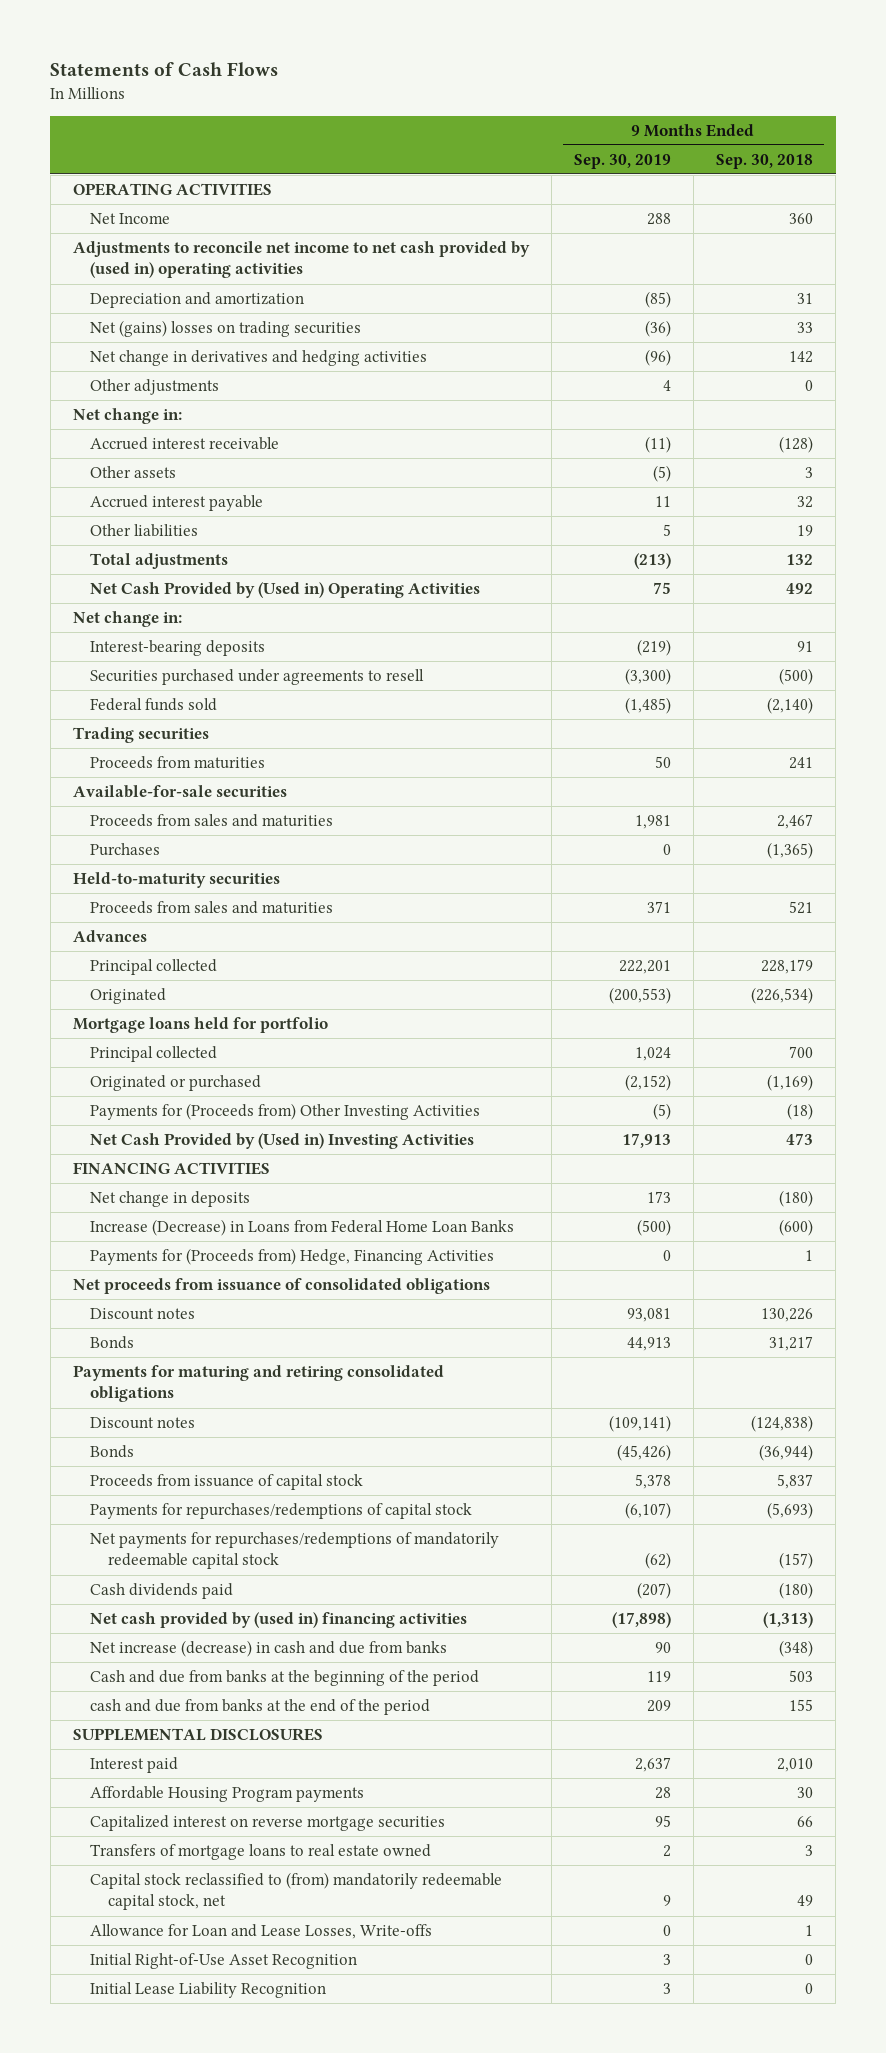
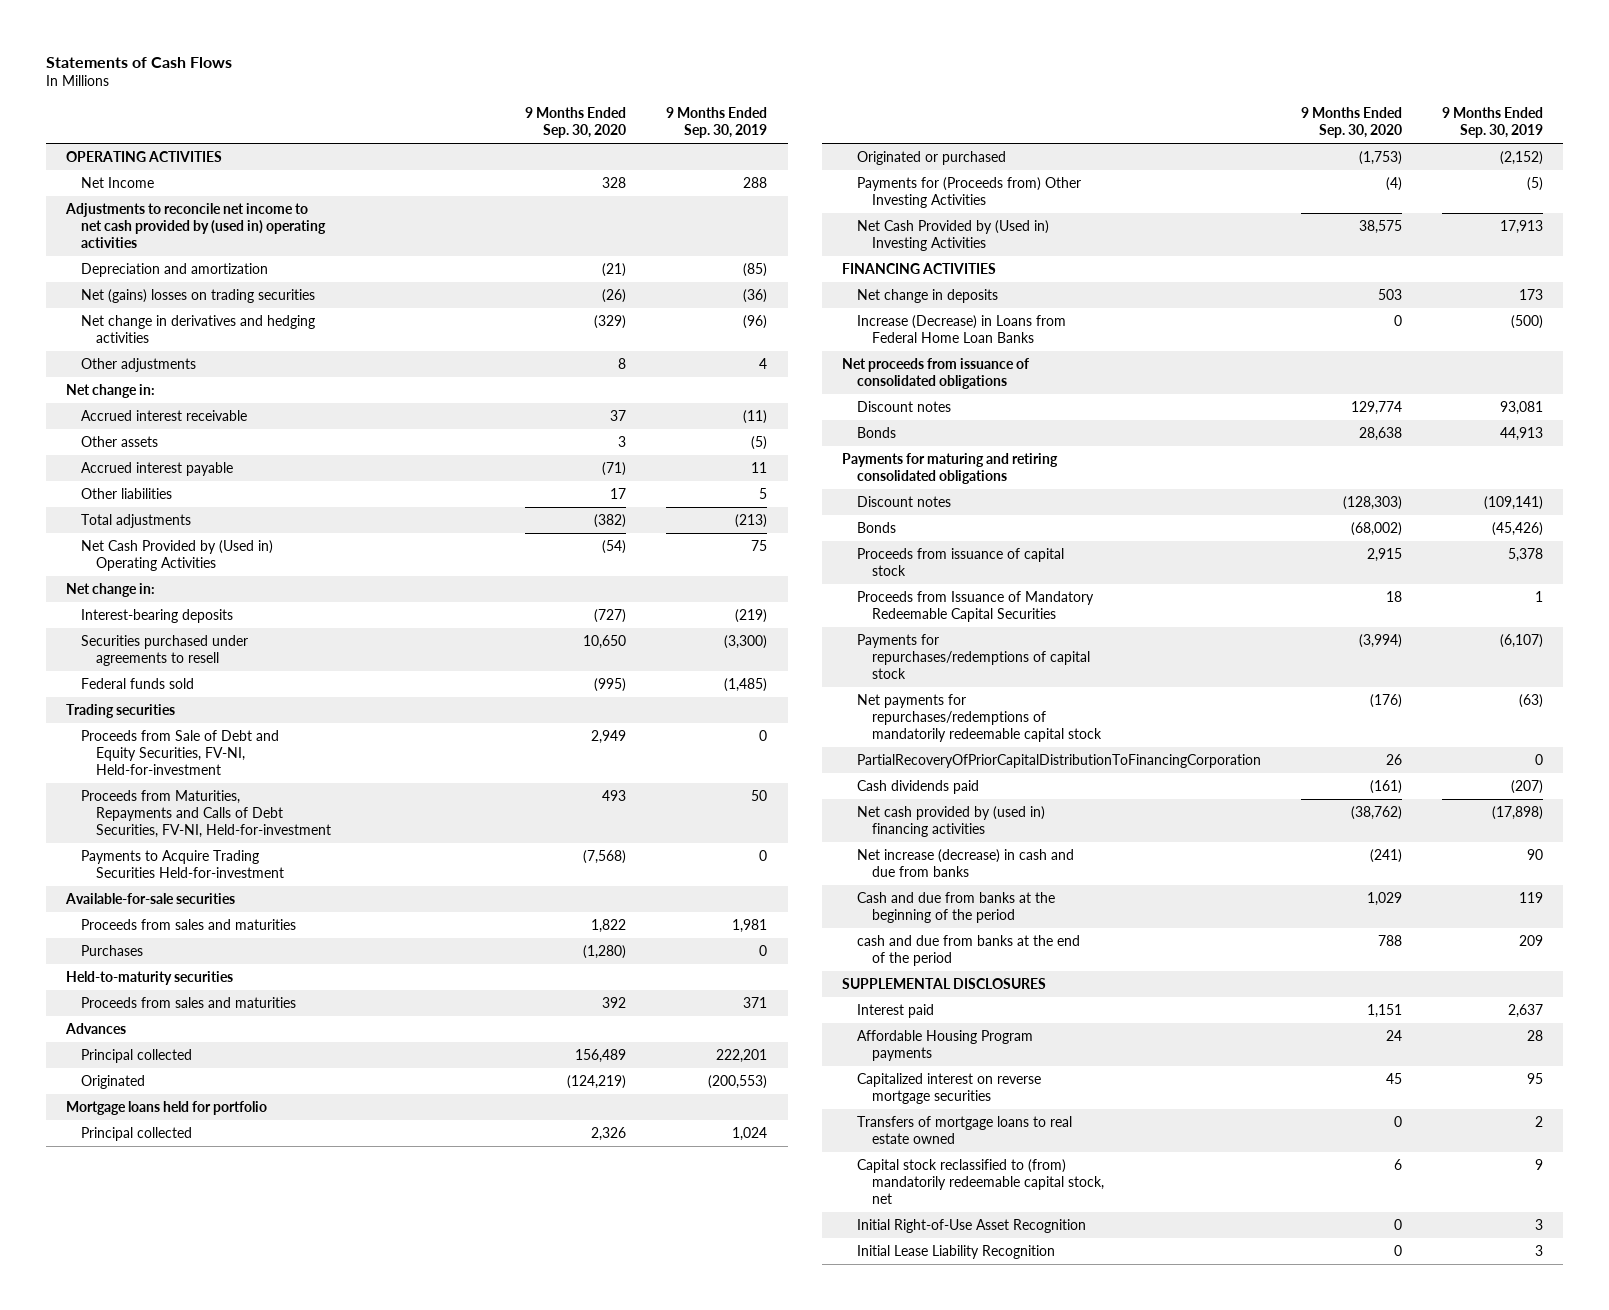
- | 9 Months Ended Sep. 30, 2019 | 9 Months Ended Sep. 30, 2018
+ | 9 Months Ended Sep. 30, 2020 | 9 Months Ended Sep. 30, 2019
- Proceeds from maturities | 50 | 241
+ Proceeds from Sale of Debt and Equity Securities, FV-NI, Held-for-investment | 2,949 | 0
+ Proceeds from Maturities, Repayments and Calls of Debt Securities, FV-NI, Held-for-investment | 493 | 50
+ Payments to Acquire Trading Securities Held-for-investment | (7,568) | 0
- Payments for (Proceeds from) Hedge, Financing Activities | 0 | 1
+ Proceeds from Issuance of Mandatory Redeemable Capital Securities | 18 | 1
- Net payments for repurchases/redemptions of mandatorily redeemable capital stock | (62) | (157)
+ Net payments for repurchases/redemptions of mandatorily redeemable capital stock | (176) | (63)
+ PartialRecoveryOfPriorCapitalDistributionToFinancingCorporation | 26 | 0
- Allowance for Loan and Lease Losses, Write-offs | 0 | 1

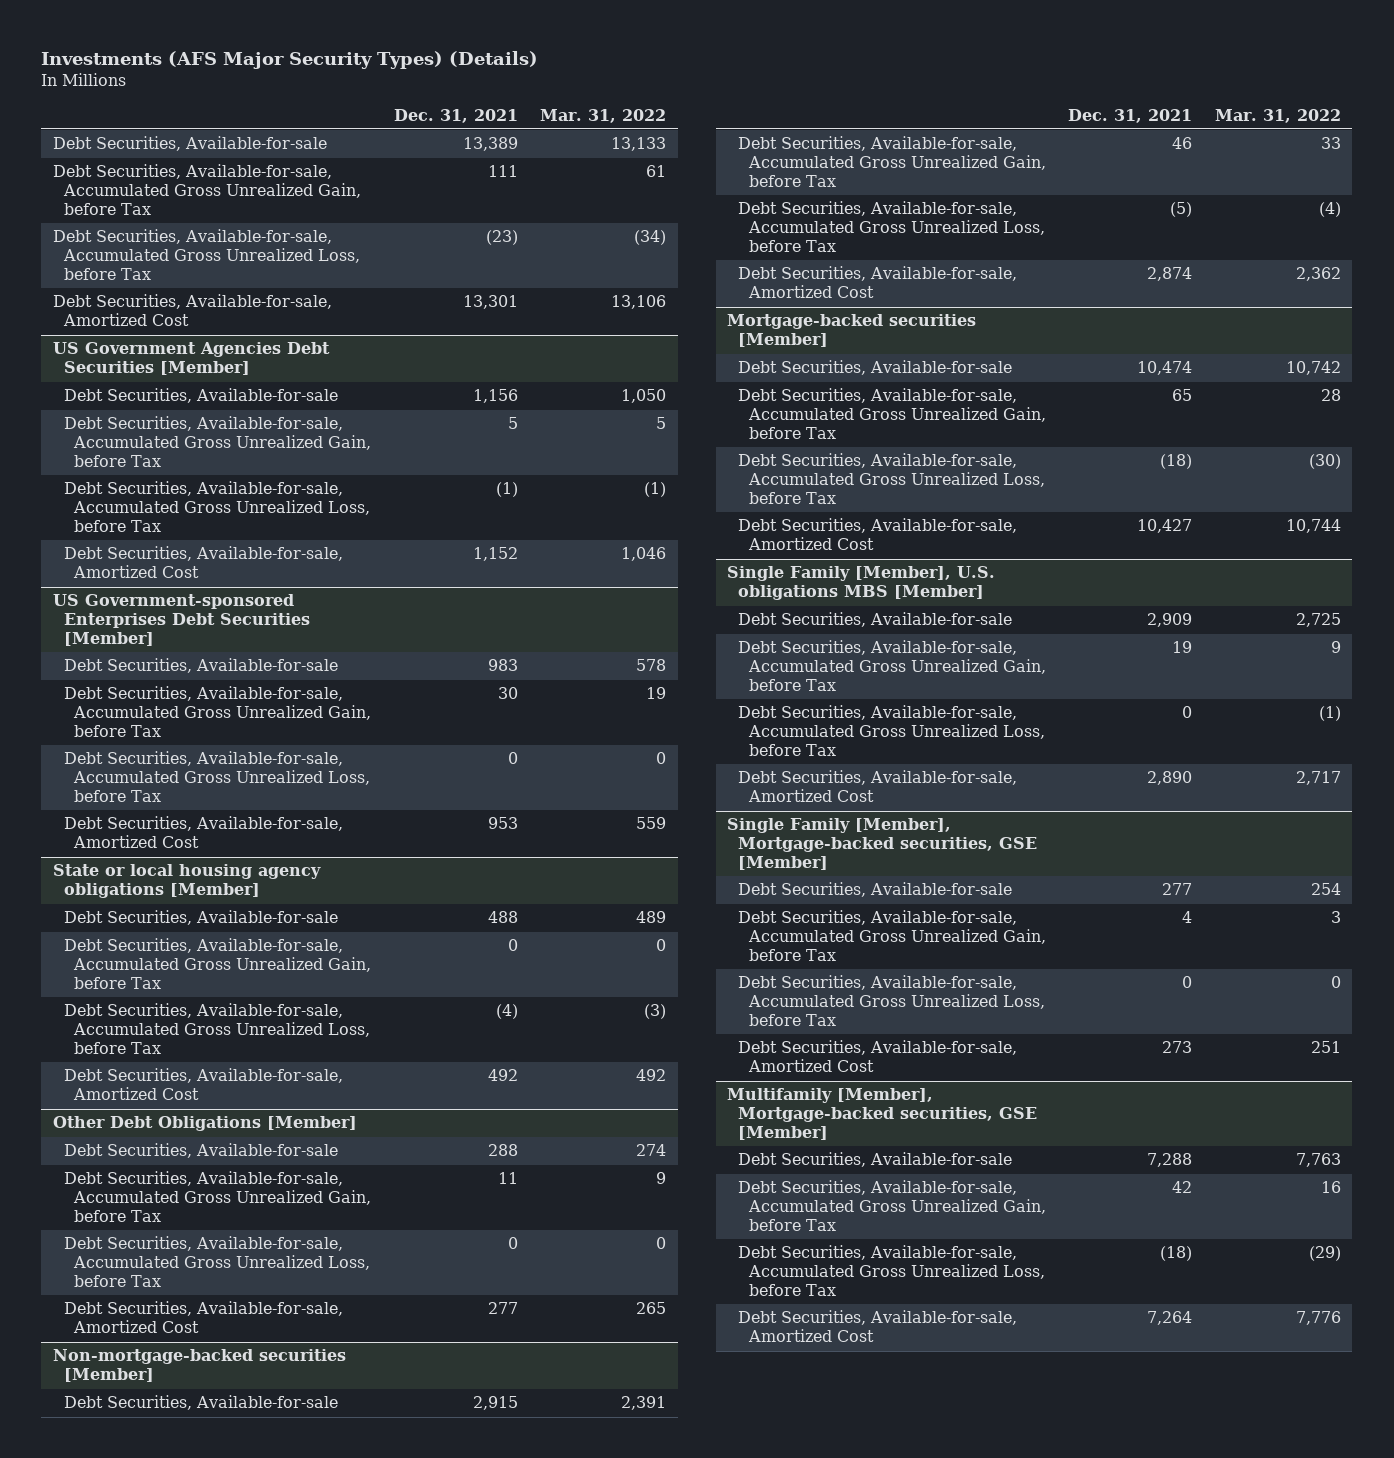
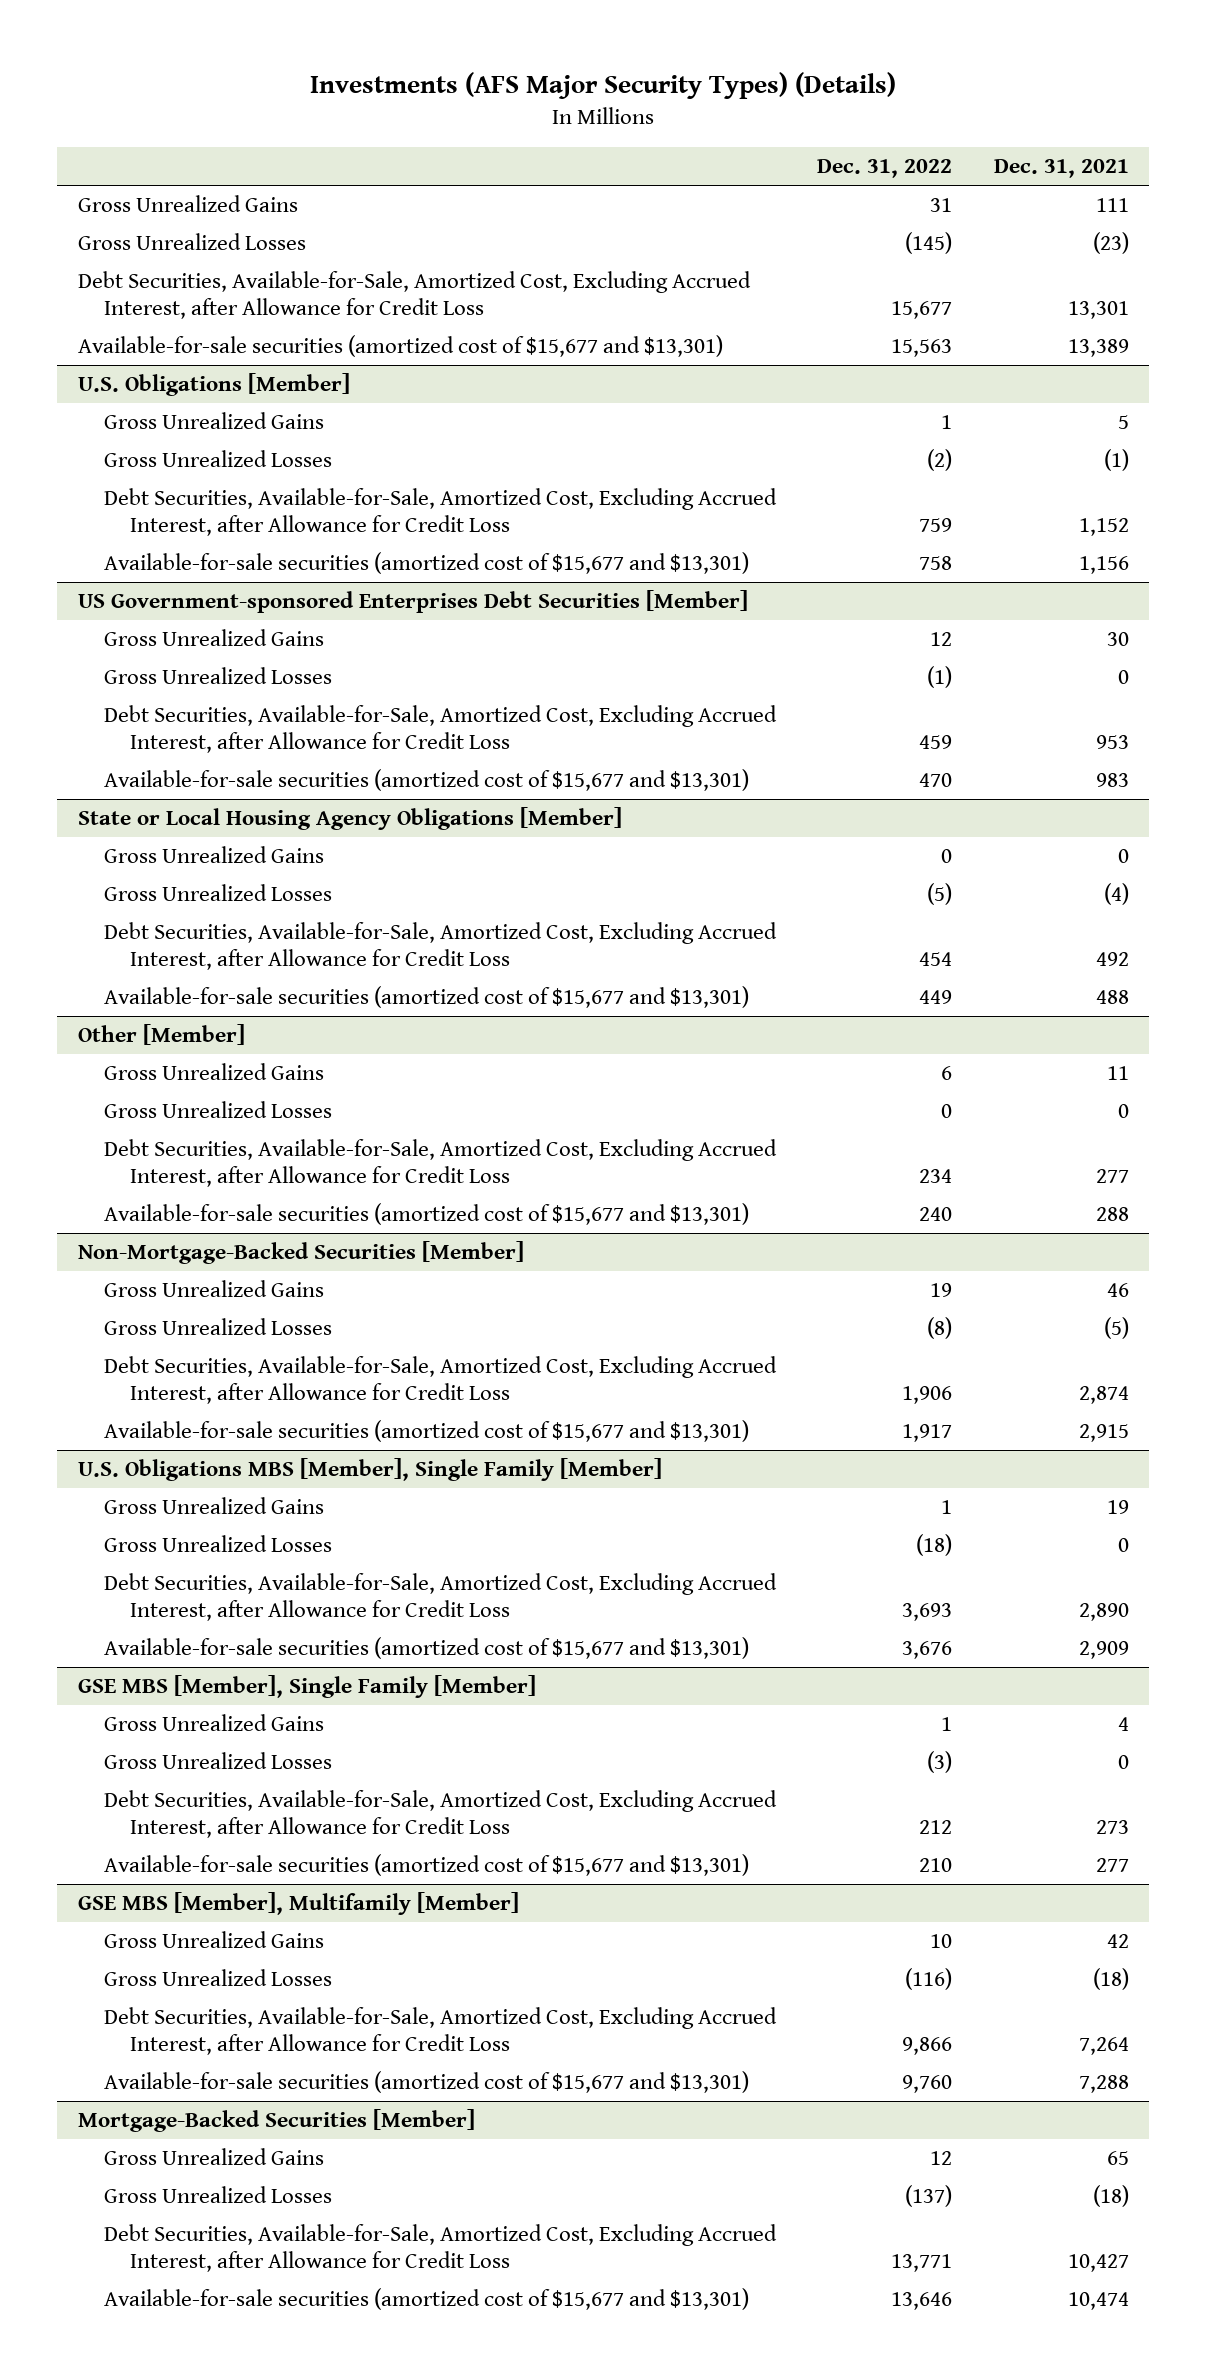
- | Dec. 31, 2021 | Mar. 31, 2022
+ | Dec. 31, 2022 | Dec. 31, 2021
- Debt Securities, Available-for-sale | 13,389 | 13,133
- Debt Securities, Available-for-sale, Accumulated Gross Unrealized Gain, before Tax | 111 | 61
- Debt Securities, Available-for-sale, Accumulated Gross Unrealized Loss, before Tax | (23) | (34)
- Debt Securities, Available-for-sale, Amortized Cost | 13,301 | 13,106
- US Government Agencies Debt Securities [Member]
- Debt Securities, Available-for-sale | 1,156 | 1,050
- Debt Securities, Available-for-sale, Accumulated Gross Unrealized Gain, before Tax | 5 | 5
- Debt Securities, Available-for-sale, Accumulated Gross Unrealized Loss, before Tax | (1) | (1)
- Debt Securities, Available-for-sale, Amortized Cost | 1,152 | 1,046
+ Gross Unrealized Gains | 31 | 111
+ Gross Unrealized Losses | (145) | (23)
+ Debt Securities, Available-for-Sale, Amortized Cost, Excluding Accrued Interest, after Allowance for Credit Loss | 15,677 | 13,301
+ Available-for-sale securities (amortized cost of $15,677 and $13,301) | 15,563 | 13,389
+ U.S. Obligations [Member]
+ Gross Unrealized Gains | 1 | 5
+ Gross Unrealized Losses | (2) | (1)
+ Debt Securities, Available-for-Sale, Amortized Cost, Excluding Accrued Interest, after Allowance for Credit Loss | 759 | 1,152
+ Available-for-sale securities (amortized cost of $15,677 and $13,301) | 758 | 1,156
@ US Government-sponsored Enterprises Debt Securities [Member]
- Debt Securities, Available-for-sale | 983 | 578
- Debt Securities, Available-for-sale, Accumulated Gross Unrealized Gain, before Tax | 30 | 19
- Debt Securities, Available-for-sale, Accumulated Gross Unrealized Loss, before Tax | 0 | 0
- Debt Securities, Available-for-sale, Amortized Cost | 953 | 559
- State or local housing agency obligations [Member]
- Debt Securities, Available-for-sale | 488 | 489
- Debt Securities, Available-for-sale, Accumulated Gross Unrealized Gain, before Tax | 0 | 0
- Debt Securities, Available-for-sale, Accumulated Gross Unrealized Loss, before Tax | (4) | (3)
- Debt Securities, Available-for-sale, Amortized Cost | 492 | 492
- Other Debt Obligations [Member]
- Debt Securities, Available-for-sale | 288 | 274
- Debt Securities, Available-for-sale, Accumulated Gross Unrealized Gain, before Tax | 11 | 9
- Debt Securities, Available-for-sale, Accumulated Gross Unrealized Loss, before Tax | 0 | 0
- Debt Securities, Available-for-sale, Amortized Cost | 277 | 265
- Non-mortgage-backed securities [Member]
- Debt Securities, Available-for-sale | 2,915 | 2,391
- Debt Securities, Available-for-sale, Accumulated Gross Unrealized Gain, before Tax | 46 | 33
- Debt Securities, Available-for-sale, Accumulated Gross Unrealized Loss, before Tax | (5) | (4)
- Debt Securities, Available-for-sale, Amortized Cost | 2,874 | 2,362
- Mortgage-backed securities [Member]
- Debt Securities, Available-for-sale | 10,474 | 10,742
- Debt Securities, Available-for-sale, Accumulated Gross Unrealized Gain, before Tax | 65 | 28
- Debt Securities, Available-for-sale, Accumulated Gross Unrealized Loss, before Tax | (18) | (30)
- Debt Securities, Available-for-sale, Amortized Cost | 10,427 | 10,744
- Single Family [Member], U.S. obligations MBS [Member]
- Debt Securities, Available-for-sale | 2,909 | 2,725
- Debt Securities, Available-for-sale, Accumulated Gross Unrealized Gain, before Tax | 19 | 9
- Debt Securities, Available-for-sale, Accumulated Gross Unrealized Loss, before Tax | 0 | (1)
- Debt Securities, Available-for-sale, Amortized Cost | 2,890 | 2,717
- Single Family [Member], Mortgage-backed securities, GSE [Member]
- Debt Securities, Available-for-sale | 277 | 254
- Debt Securities, Available-for-sale, Accumulated Gross Unrealized Gain, before Tax | 4 | 3
- Debt Securities, Available-for-sale, Accumulated Gross Unrealized Loss, before Tax | 0 | 0
- Debt Securities, Available-for-sale, Amortized Cost | 273 | 251
- Multifamily [Member], Mortgage-backed securities, GSE [Member]
- Debt Securities, Available-for-sale | 7,288 | 7,763
- Debt Securities, Available-for-sale, Accumulated Gross Unrealized Gain, before Tax | 42 | 16
- Debt Securities, Available-for-sale, Accumulated Gross Unrealized Loss, before Tax | (18) | (29)
- Debt Securities, Available-for-sale, Amortized Cost | 7,264 | 7,776
@ US Government-sponsored Enterprises Debt Securities [Member]
+ Gross Unrealized Gains | 12 | 30
+ Gross Unrealized Losses | (1) | 0
+ Debt Securities, Available-for-Sale, Amortized Cost, Excluding Accrued Interest, after Allowance for Credit Loss | 459 | 953
+ Available-for-sale securities (amortized cost of $15,677 and $13,301) | 470 | 983
+ State or Local Housing Agency Obligations [Member]
+ Gross Unrealized Gains | 0 | 0
+ Gross Unrealized Losses | (5) | (4)
+ Debt Securities, Available-for-Sale, Amortized Cost, Excluding Accrued Interest, after Allowance for Credit Loss | 454 | 492
+ Available-for-sale securities (amortized cost of $15,677 and $13,301) | 449 | 488
+ Other [Member]
+ Gross Unrealized Gains | 6 | 11
+ Gross Unrealized Losses | 0 | 0
+ Debt Securities, Available-for-Sale, Amortized Cost, Excluding Accrued Interest, after Allowance for Credit Loss | 234 | 277
+ Available-for-sale securities (amortized cost of $15,677 and $13,301) | 240 | 288
+ Non-Mortgage-Backed Securities [Member]
+ Gross Unrealized Gains | 19 | 46
+ Gross Unrealized Losses | (8) | (5)
+ Debt Securities, Available-for-Sale, Amortized Cost, Excluding Accrued Interest, after Allowance for Credit Loss | 1,906 | 2,874
+ Available-for-sale securities (amortized cost of $15,677 and $13,301) | 1,917 | 2,915
+ U.S. Obligations MBS [Member], Single Family [Member]
+ Gross Unrealized Gains | 1 | 19
+ Gross Unrealized Losses | (18) | 0
+ Debt Securities, Available-for-Sale, Amortized Cost, Excluding Accrued Interest, after Allowance for Credit Loss | 3,693 | 2,890
+ Available-for-sale securities (amortized cost of $15,677 and $13,301) | 3,676 | 2,909
+ GSE MBS [Member], Single Family [Member]
+ Gross Unrealized Gains | 1 | 4
+ Gross Unrealized Losses | (3) | 0
+ Debt Securities, Available-for-Sale, Amortized Cost, Excluding Accrued Interest, after Allowance for Credit Loss | 212 | 273
+ Available-for-sale securities (amortized cost of $15,677 and $13,301) | 210 | 277
+ GSE MBS [Member], Multifamily [Member]
+ Gross Unrealized Gains | 10 | 42
+ Gross Unrealized Losses | (116) | (18)
+ Debt Securities, Available-for-Sale, Amortized Cost, Excluding Accrued Interest, after Allowance for Credit Loss | 9,866 | 7,264
+ Available-for-sale securities (amortized cost of $15,677 and $13,301) | 9,760 | 7,288
+ Mortgage-Backed Securities [Member]
+ Gross Unrealized Gains | 12 | 65
+ Gross Unrealized Losses | (137) | (18)
+ Debt Securities, Available-for-Sale, Amortized Cost, Excluding Accrued Interest, after Allowance for Credit Loss | 13,771 | 10,427
+ Available-for-sale securities (amortized cost of $15,677 and $13,301) | 13,646 | 10,474

